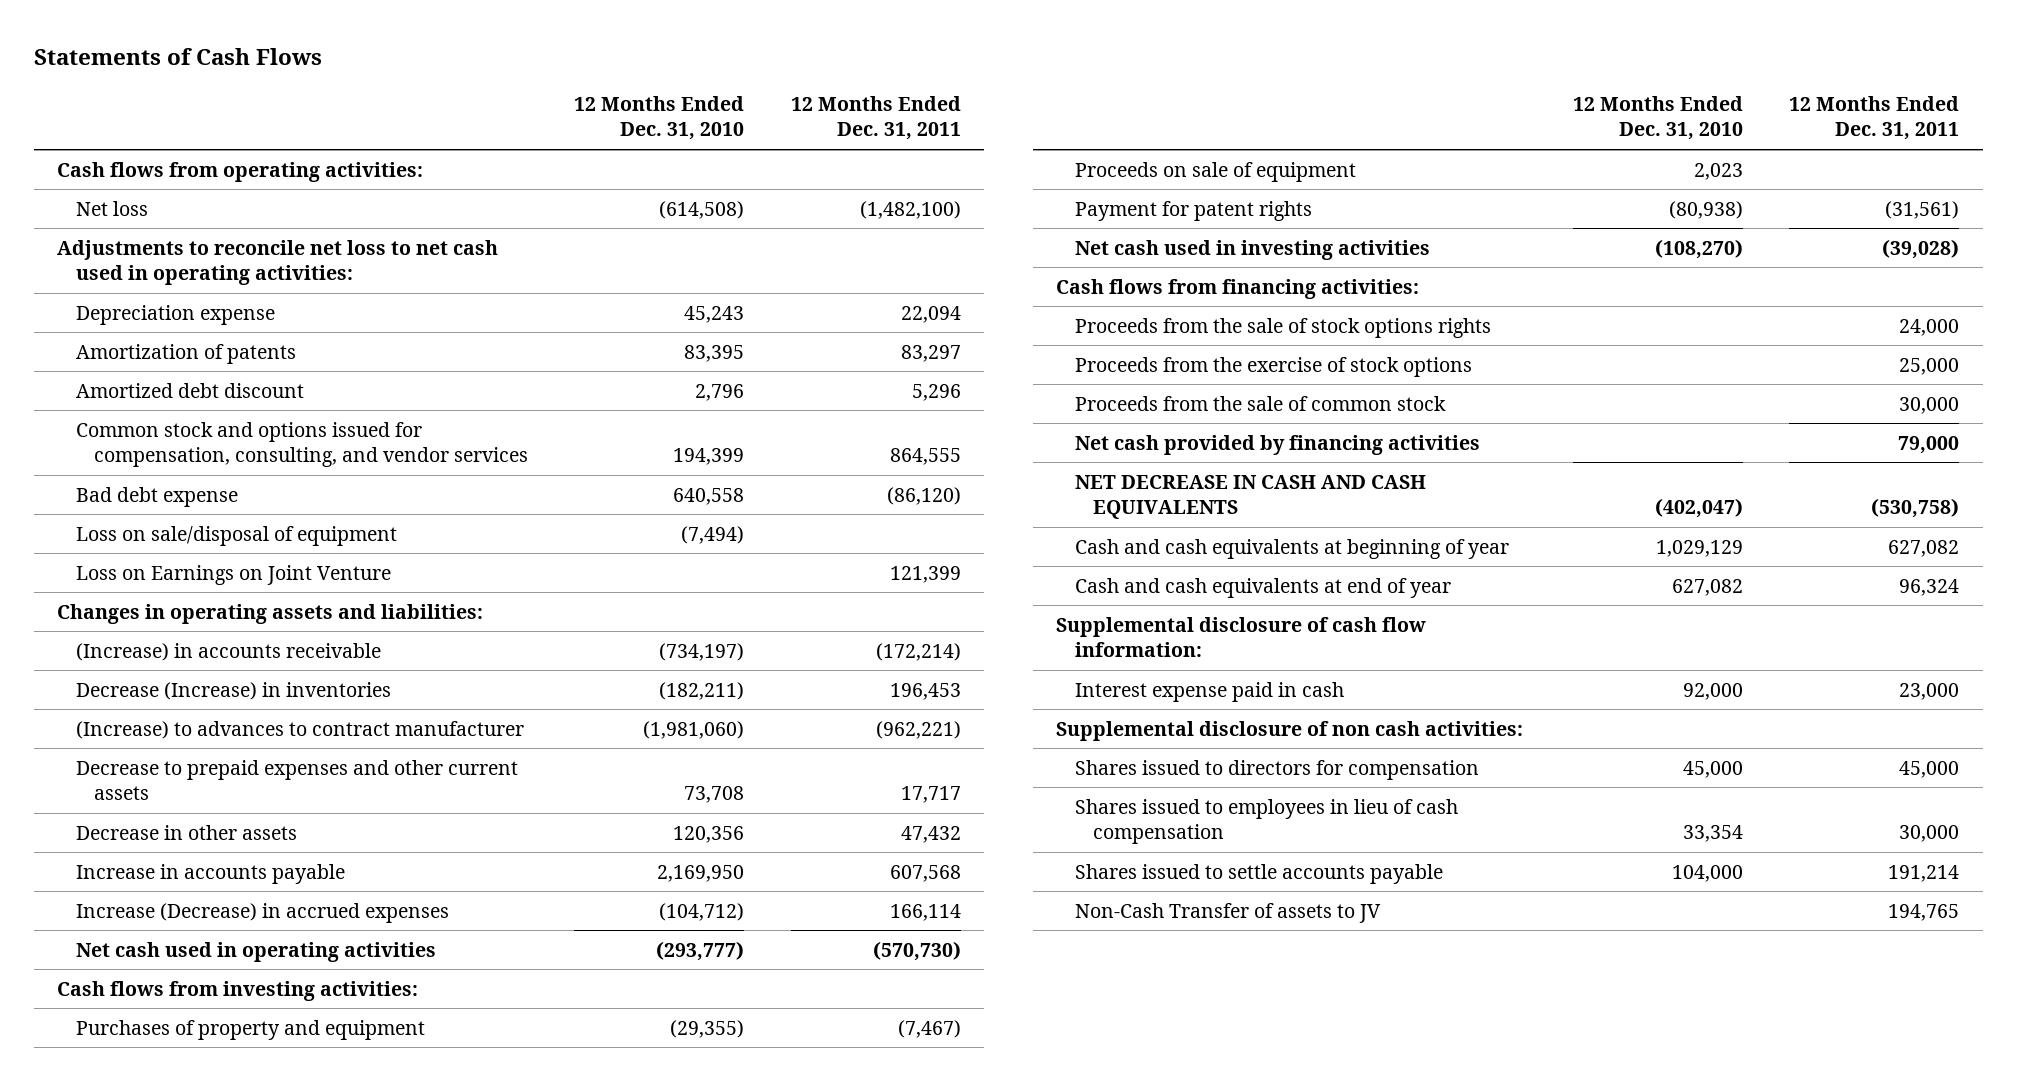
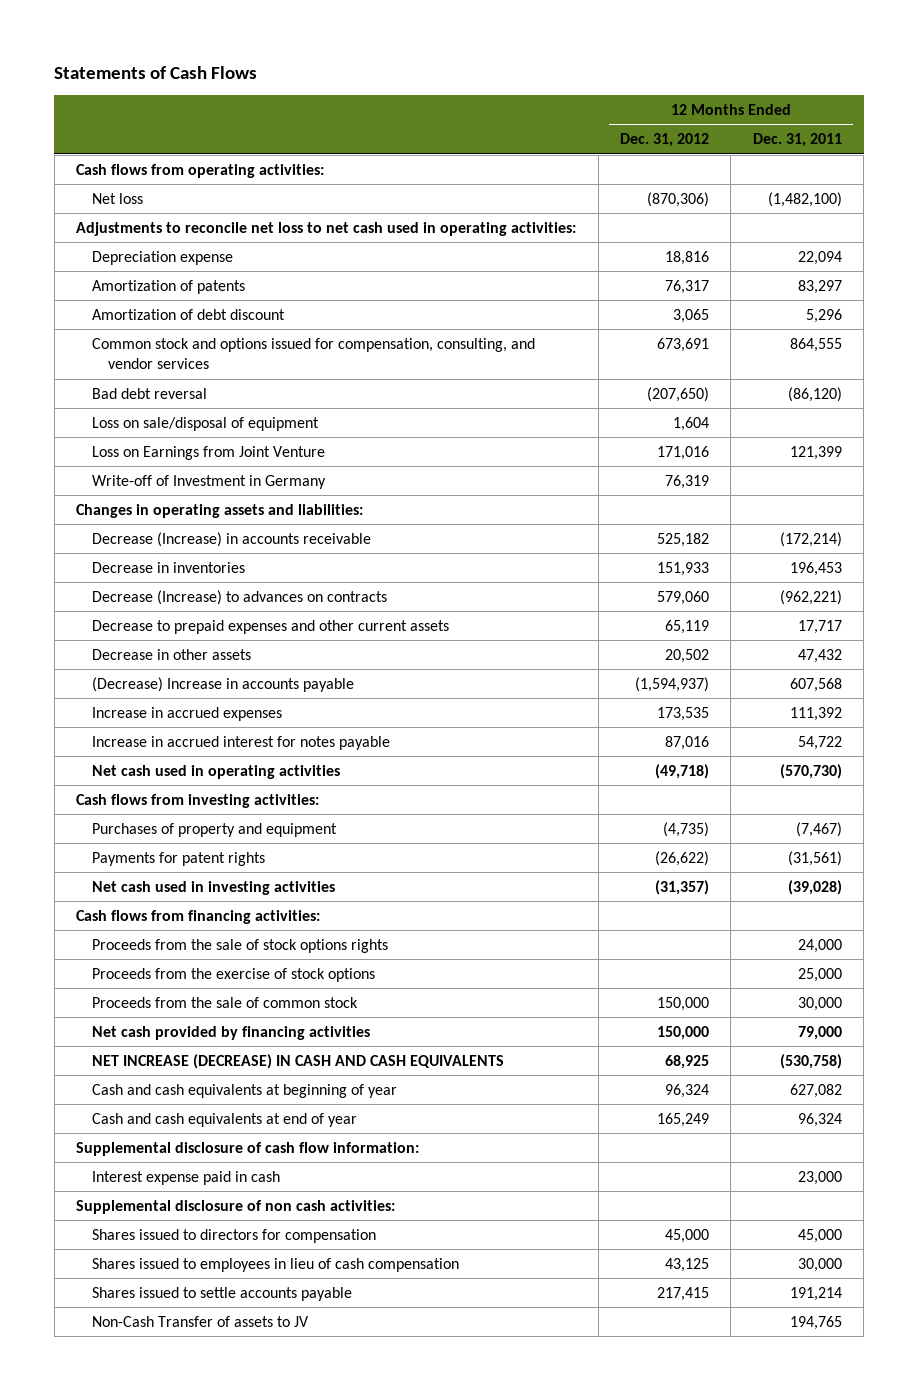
- | 12 Months Ended Dec. 31, 2010 | 12 Months Ended Dec. 31, 2011
+ | 12 Months Ended Dec. 31, 2012 | 12 Months Ended Dec. 31, 2011
- Amortized debt discount | 2,796 | 5,296
+ Amortization of debt discount | 3,065 | 5,296
- Bad debt expense | 640,558 | (86,120)
+ Bad debt reversal | (207,650) | (86,120)
- Loss on Earnings on Joint Venture | | 121,399
+ Loss on Earnings from Joint Venture | 171,016 | 121,399
+ Write-off of Investment in Germany | 76,319 |
- (Increase) in accounts receivable | (734,197) | (172,214)
- Decrease (Increase) in inventories | (182,211) | 196,453
- (Increase) to advances to contract manufacturer | (1,981,060) | (962,221)
+ Decrease (Increase) in accounts receivable | 525,182 | (172,214)
+ Decrease in inventories | 151,933 | 196,453
+ Decrease (Increase) to advances on contracts | 579,060 | (962,221)
- Increase in accounts payable | 2,169,950 | 607,568
- Increase (Decrease) in accrued expenses | (104,712) | 166,114
+ (Decrease) Increase in accounts payable | (1,594,937) | 607,568
+ Increase in accrued expenses | 173,535 | 111,392
+ Increase in accrued interest for notes payable | 87,016 | 54,722
- Proceeds on sale of equipment | 2,023 |
- Payment for patent rights | (80,938) | (31,561)
+ Payments for patent rights | (26,622) | (31,561)
- NET DECREASE IN CASH AND CASH EQUIVALENTS | (402,047) | (530,758)
+ NET INCREASE (DECREASE) IN CASH AND CASH EQUIVALENTS | 68,925 | (530,758)

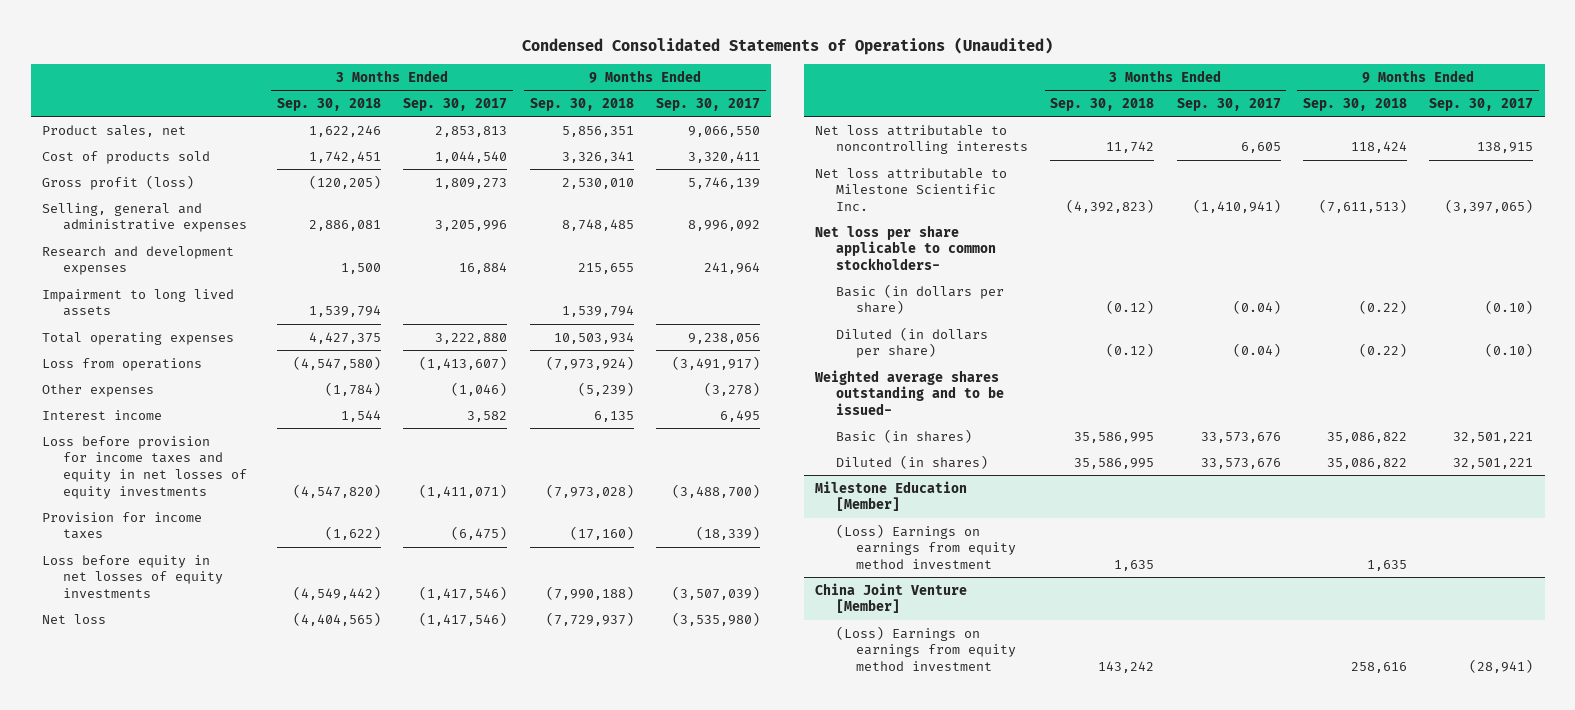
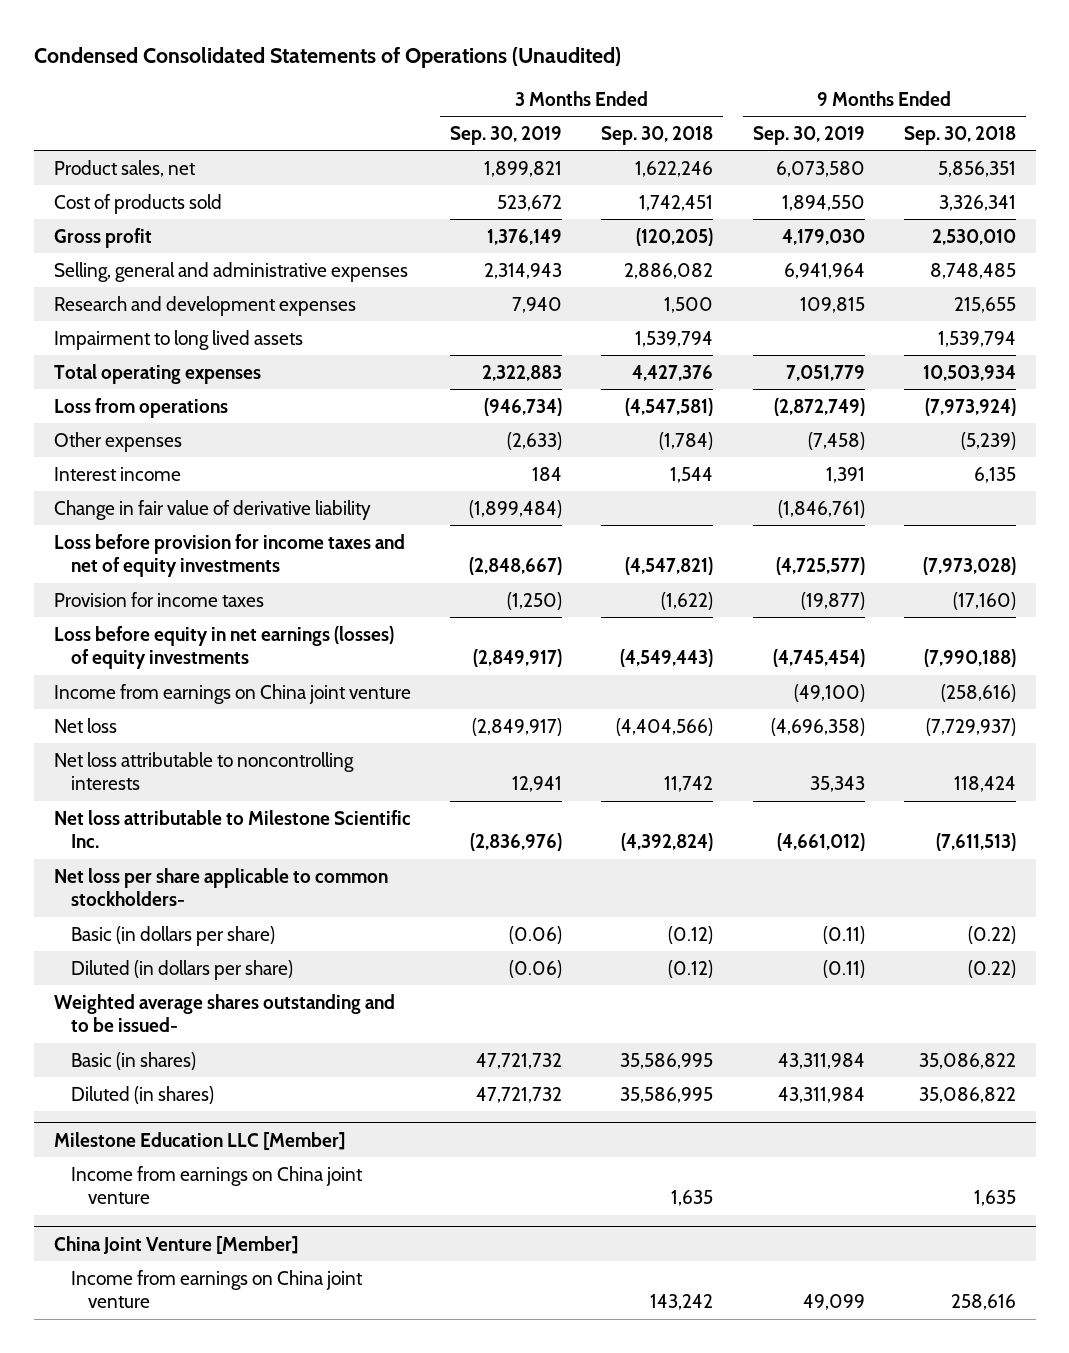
- | 3 Months Ended Sep. 30, 2018 | 3 Months Ended Sep. 30, 2017 | 9 Months Ended Sep. 30, 2018 | 9 Months Ended Sep. 30, 2017
+ | 3 Months Ended Sep. 30, 2019 | 3 Months Ended Sep. 30, 2018 | 9 Months Ended Sep. 30, 2019 | 9 Months Ended Sep. 30, 2018
- Gross profit (loss) | (120,205) | 1,809,273 | 2,530,010 | 5,746,139
- Selling, general and administrative expenses | 2,886,081 | 3,205,996 | 8,748,485 | 8,996,092
+ Gross profit | 1,376,149 | (120,205) | 4,179,030 | 2,530,010
+ Selling, general and administrative expenses | 2,314,943 | 2,886,082 | 6,941,964 | 8,748,485
- Total operating expenses | 4,427,375 | 3,222,880 | 10,503,934 | 9,238,056
- Loss from operations | (4,547,580) | (1,413,607) | (7,973,924) | (3,491,917)
+ Total operating expenses | 2,322,883 | 4,427,376 | 7,051,779 | 10,503,934
+ Loss from operations | (946,734) | (4,547,581) | (2,872,749) | (7,973,924)
- Loss before provision for income taxes and equity in net losses of equity investments | (4,547,820) | (1,411,071) | (7,973,028) | (3,488,700)
+ Change in fair value of derivative liability | (1,899,484) | | (1,846,761) |
+ Loss before provision for income taxes and net of equity investments | (2,848,667) | (4,547,821) | (4,725,577) | (7,973,028)
- Loss before equity in net losses of equity investments | (4,549,442) | (1,417,546) | (7,990,188) | (3,507,039)
- Net loss | (4,404,565) | (1,417,546) | (7,729,937) | (3,535,980)
+ Loss before equity in net earnings (losses) of equity investments | (2,849,917) | (4,549,443) | (4,745,454) | (7,990,188)
+ Income from earnings on China joint venture | | | (49,100) | (258,616)
+ Net loss | (2,849,917) | (4,404,566) | (4,696,358) | (7,729,937)
- Net loss attributable to Milestone Scientific Inc. | (4,392,823) | (1,410,941) | (7,611,513) | (3,397,065)
+ Net loss attributable to Milestone Scientific Inc. | (2,836,976) | (4,392,824) | (4,661,012) | (7,611,513)
- Milestone Education [Member]
- (Loss) Earnings on earnings from equity method investment | 1,635 | | 1,635 |
+ Milestone Education LLC [Member]
+ Income from earnings on China joint venture | | 1,635 | | 1,635
@ China Joint Venture [Member]
- (Loss) Earnings on earnings from equity method investment | 143,242 | | 258,616 | (28,941)
+ Income from earnings on China joint venture | | 143,242 | 49,099 | 258,616

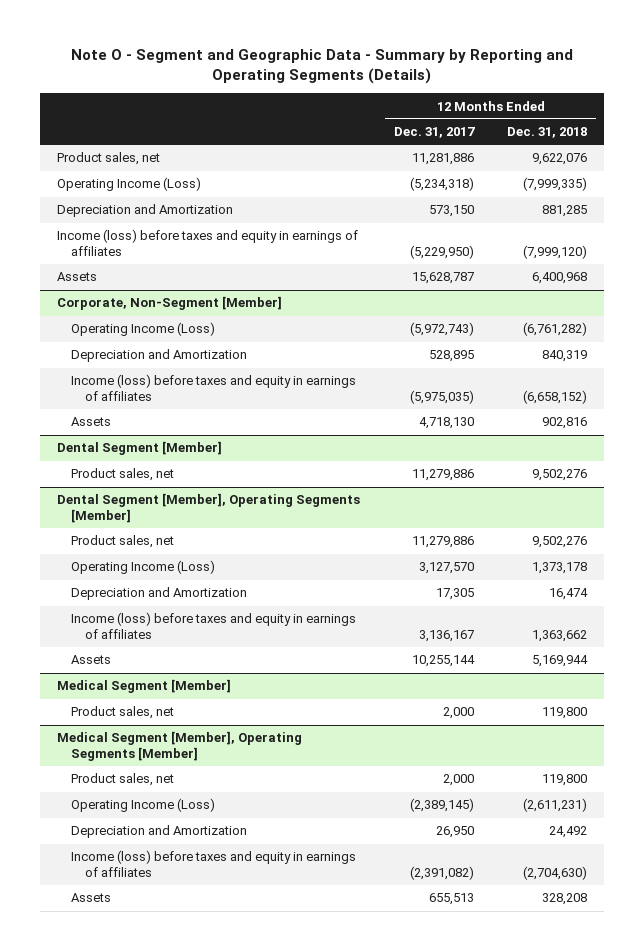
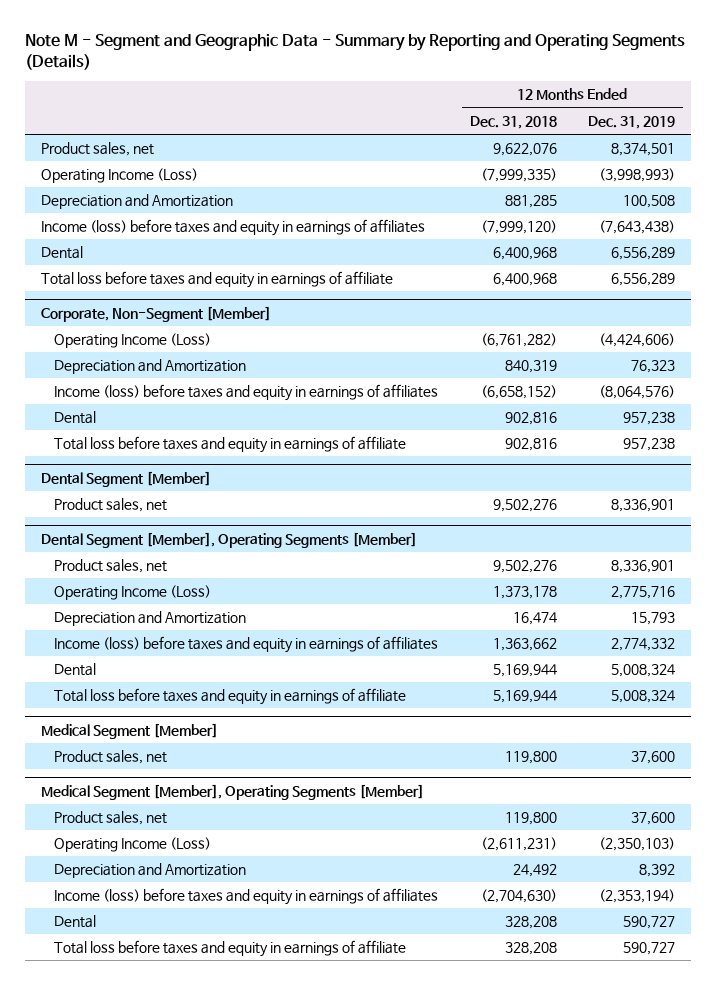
- Note O - Segment and Geographic Data - Summary by Reporting and Operating Segments (Details)
+ Note M - Segment and Geographic Data - Summary by Reporting and Operating Segments (Details)
- | 12 Months Ended Dec. 31, 2017 | 12 Months Ended Dec. 31, 2018
+ | 12 Months Ended Dec. 31, 2018 | 12 Months Ended Dec. 31, 2019
- Assets | 15,628,787 | 6,400,968
+ Dental | 6,400,968 | 6,556,289
+ Total loss before taxes and equity in earnings of affiliate | 6,400,968 | 6,556,289
@ Corporate, Non-Segment [Member]
- Assets | 4,718,130 | 902,816
+ Dental | 902,816 | 957,238
+ Total loss before taxes and equity in earnings of affiliate | 902,816 | 957,238
@ Dental Segment [Member], Operating Segments [Member]
- Assets | 10,255,144 | 5,169,944
+ Dental | 5,169,944 | 5,008,324
+ Total loss before taxes and equity in earnings of affiliate | 5,169,944 | 5,008,324
@ Medical Segment [Member], Operating Segments [Member]
- Assets | 655,513 | 328,208
+ Dental | 328,208 | 590,727
+ Total loss before taxes and equity in earnings of affiliate | 328,208 | 590,727

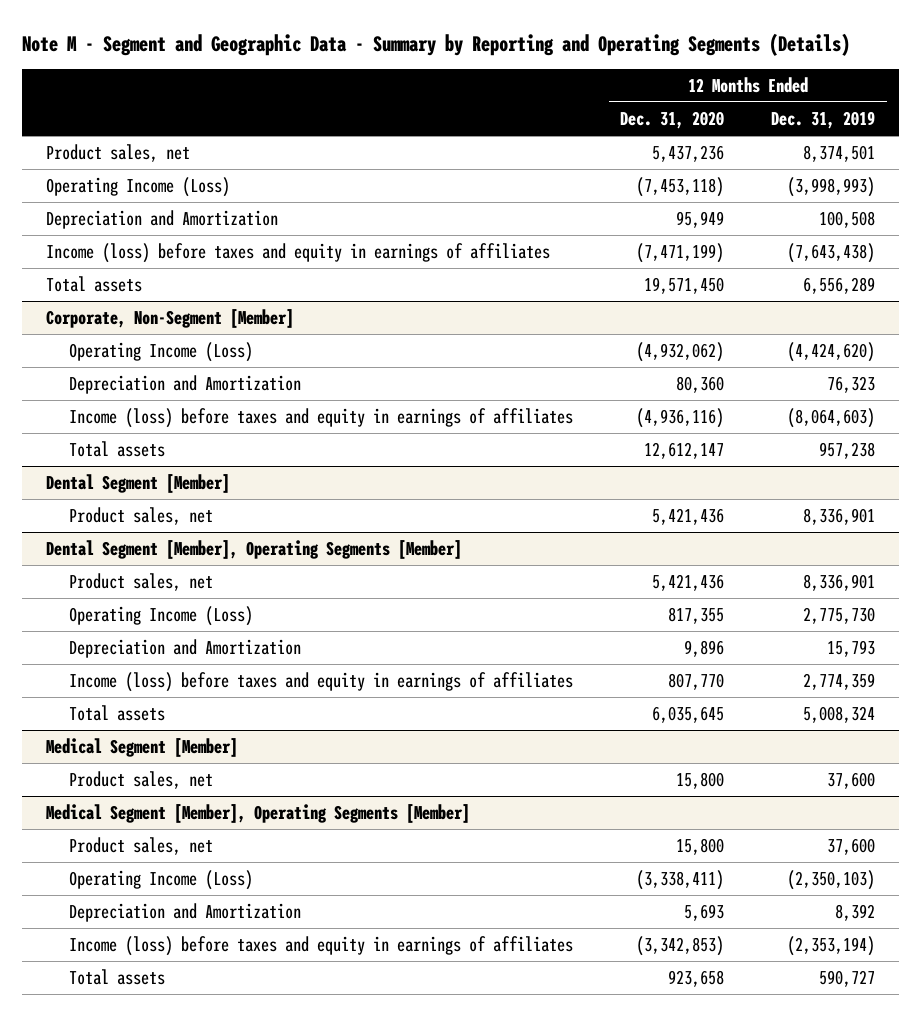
- | 12 Months Ended Dec. 31, 2018 | 12 Months Ended Dec. 31, 2019
+ | 12 Months Ended Dec. 31, 2020 | 12 Months Ended Dec. 31, 2019
- Dental | 6,400,968 | 6,556,289
- Total loss before taxes and equity in earnings of affiliate | 6,400,968 | 6,556,289
+ Total assets | 19,571,450 | 6,556,289
@ Corporate, Non-Segment [Member]
- Operating Income (Loss) | (6,761,282) | (4,424,606)
+ Operating Income (Loss) | (4,932,062) | (4,424,620)
- Income (loss) before taxes and equity in earnings of affiliates | (6,658,152) | (8,064,576)
- Dental | 902,816 | 957,238
- Total loss before taxes and equity in earnings of affiliate | 902,816 | 957,238
+ Income (loss) before taxes and equity in earnings of affiliates | (4,936,116) | (8,064,603)
+ Total assets | 12,612,147 | 957,238
@ Dental Segment [Member], Operating Segments [Member]
- Operating Income (Loss) | 1,373,178 | 2,775,716
+ Operating Income (Loss) | 817,355 | 2,775,730
- Income (loss) before taxes and equity in earnings of affiliates | 1,363,662 | 2,774,332
- Dental | 5,169,944 | 5,008,324
- Total loss before taxes and equity in earnings of affiliate | 5,169,944 | 5,008,324
+ Income (loss) before taxes and equity in earnings of affiliates | 807,770 | 2,774,359
+ Total assets | 6,035,645 | 5,008,324
@ Medical Segment [Member], Operating Segments [Member]
- Dental | 328,208 | 590,727
- Total loss before taxes and equity in earnings of affiliate | 328,208 | 590,727
+ Total assets | 923,658 | 590,727

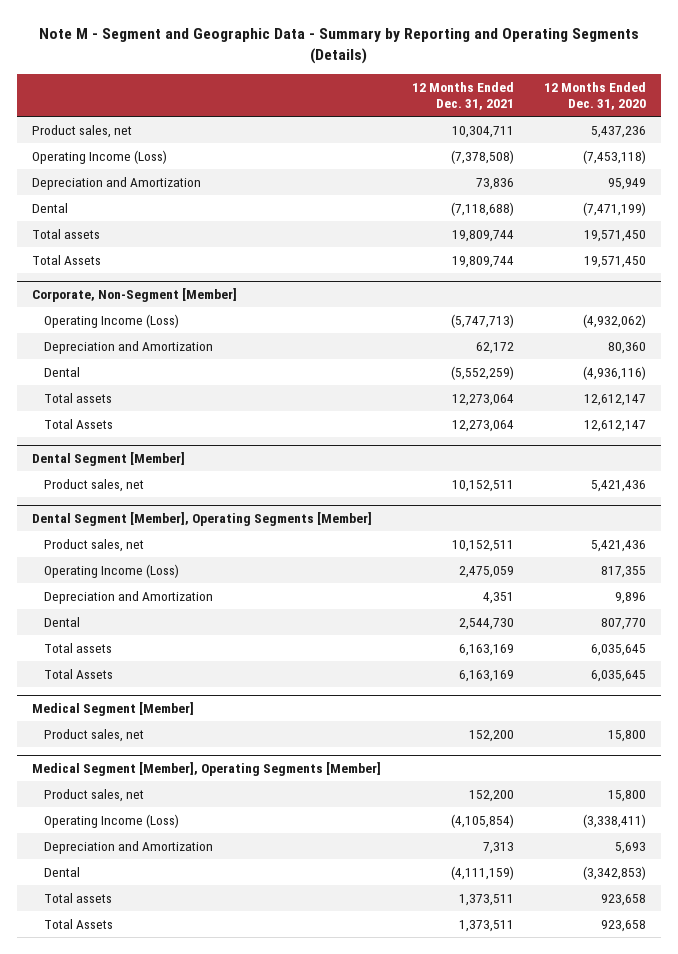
- | 12 Months Ended Dec. 31, 2020 | 12 Months Ended Dec. 31, 2019
+ | 12 Months Ended Dec. 31, 2021 | 12 Months Ended Dec. 31, 2020
- Income (loss) before taxes and equity in earnings of affiliates | (7,471,199) | (7,643,438)
+ Dental | (7,118,688) | (7,471,199)
+ Total Assets | 19,809,744 | 19,571,450
@ Corporate, Non-Segment [Member]
- Income (loss) before taxes and equity in earnings of affiliates | (4,936,116) | (8,064,603)
+ Dental | (5,552,259) | (4,936,116)
+ Total Assets | 12,273,064 | 12,612,147
@ Dental Segment [Member], Operating Segments [Member]
- Income (loss) before taxes and equity in earnings of affiliates | 807,770 | 2,774,359
+ Dental | 2,544,730 | 807,770
+ Total Assets | 6,163,169 | 6,035,645
@ Medical Segment [Member], Operating Segments [Member]
- Income (loss) before taxes and equity in earnings of affiliates | (3,342,853) | (2,353,194)
+ Dental | (4,111,159) | (3,342,853)
+ Total Assets | 1,373,511 | 923,658

